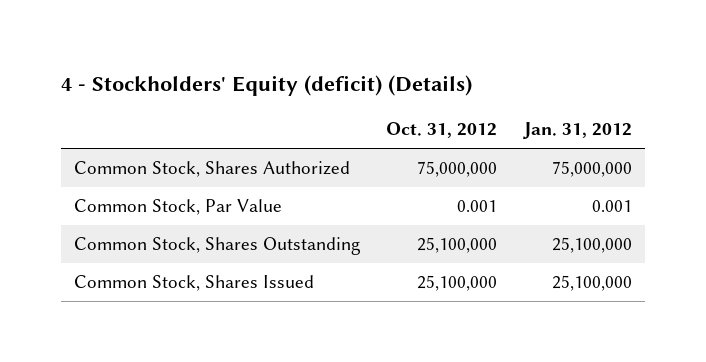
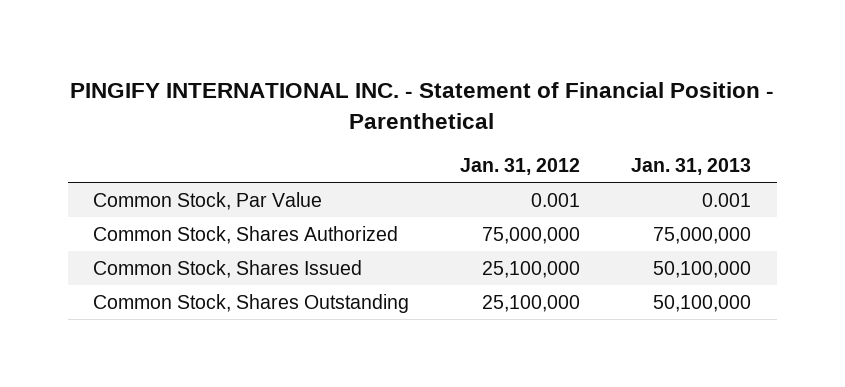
- 4 - Stockholders' Equity (deficit) (Details)
+ PINGIFY INTERNATIONAL INC. - Statement of Financial Position - Parenthetical
- | Oct. 31, 2012 | Jan. 31, 2012
+ | Jan. 31, 2012 | Jan. 31, 2013
moved down: Common Stock, Shares Authorized | 75,000,000 | 75,000,000
moved down: Common Stock, Shares Outstanding | 25,100,000 | 50,100,000

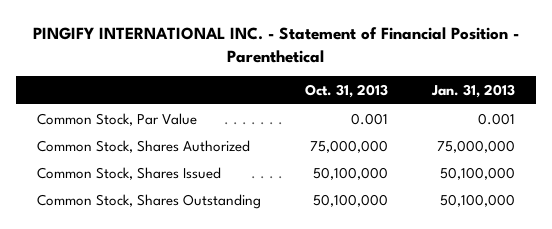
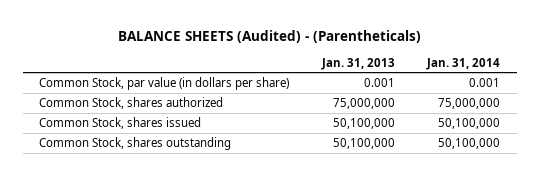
- PINGIFY INTERNATIONAL INC. - Statement of Financial Position - Parenthetical
+ BALANCE SHEETS (Audited) - (Parentheticals)
- | Oct. 31, 2013 | Jan. 31, 2013
+ | Jan. 31, 2013 | Jan. 31, 2014
- Common Stock, Par Value | 0.001 | 0.001
- Common Stock, Shares Authorized | 75,000,000 | 75,000,000
- Common Stock, Shares Issued | 50,100,000 | 50,100,000
- Common Stock, Shares Outstanding | 50,100,000 | 50,100,000
+ Common Stock, par value (in dollars per share) | 0.001 | 0.001
+ Common Stock, shares authorized | 75,000,000 | 75,000,000
+ Common Stock, shares issued | 50,100,000 | 50,100,000
+ Common Stock, shares outstanding | 50,100,000 | 50,100,000

